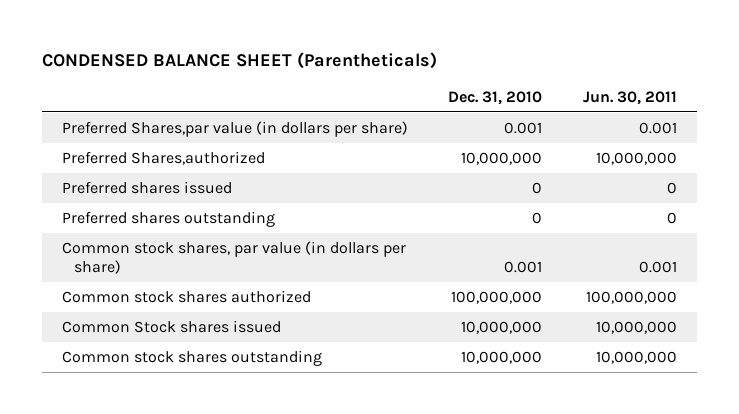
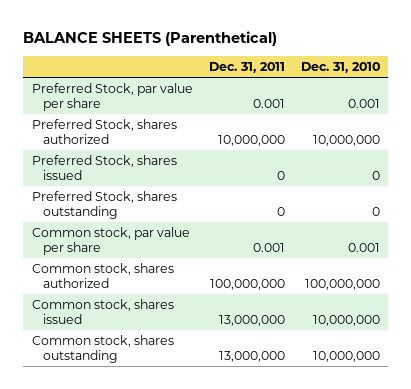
- CONDENSED BALANCE SHEET (Parentheticals)
+ BALANCE SHEETS (Parenthetical)
- | Dec. 31, 2010 | Jun. 30, 2011
+ | Dec. 31, 2011 | Dec. 31, 2010
- Preferred Shares,par value (in dollars per share) | 0.001 | 0.001
- Preferred Shares,authorized | 10,000,000 | 10,000,000
- Preferred shares issued | 0 | 0
- Preferred shares outstanding | 0 | 0
- Common stock shares, par value (in dollars per share) | 0.001 | 0.001
- Common stock shares authorized | 100,000,000 | 100,000,000
- Common Stock shares issued | 10,000,000 | 10,000,000
- Common stock shares outstanding | 10,000,000 | 10,000,000
+ Preferred Stock, par value per share | 0.001 | 0.001
+ Preferred Stock, shares authorized | 10,000,000 | 10,000,000
+ Preferred Stock, shares issued | 0 | 0
+ Preferred Stock, shares outstanding | 0 | 0
+ Common stock, par value per share | 0.001 | 0.001
+ Common stock, shares authorized | 100,000,000 | 100,000,000
+ Common stock, shares issued | 13,000,000 | 10,000,000
+ Common stock, shares outstanding | 13,000,000 | 10,000,000

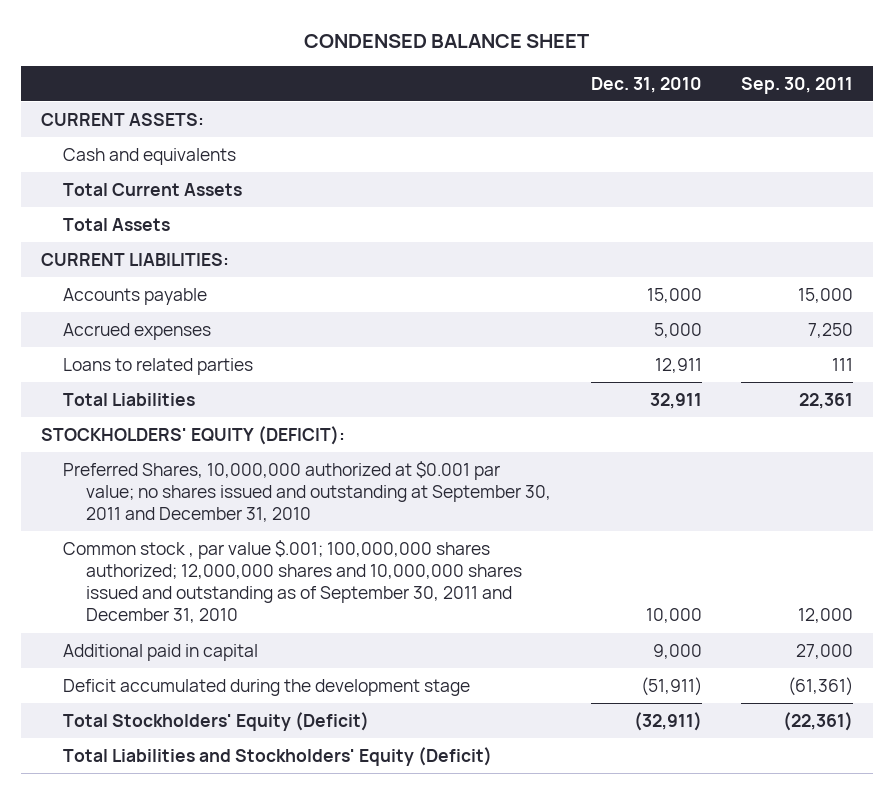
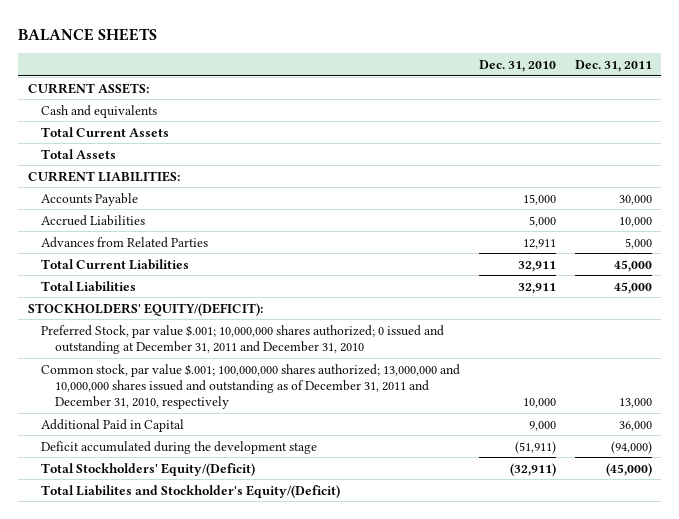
- CONDENSED BALANCE SHEET
+ BALANCE SHEETS
- | Dec. 31, 2010 | Sep. 30, 2011
+ | Dec. 31, 2010 | Dec. 31, 2011
- Accounts payable | 15,000 | 15,000
- Accrued expenses | 5,000 | 7,250
- Loans to related parties | 12,911 | 111
+ Accounts Payable | 15,000 | 30,000
+ Accrued Liabilities | 5,000 | 10,000
+ Advances from Related Parties | 12,911 | 5,000
+ Total Current Liabilities | 32,911 | 45,000
- STOCKHOLDERS' EQUITY (DEFICIT):
- Preferred Shares, 10,000,000 authorized at $0.001 par value; no shares issued and outstanding at September 30, 2011 and December 31, 2010
- Common stock , par value $.001; 100,000,000 shares authorized; 12,000,000 shares and 10,000,000 shares issued and outstanding as of September 30, 2011 and December 31, 2010 | 10,000 | 12,000
- Additional paid in capital | 9,000 | 27,000
+ STOCKHOLDERS' EQUITY/(DEFICIT):
+ Preferred Stock, par value $.001; 10,000,000 shares authorized; 0 issued and outstanding at December 31, 2011 and December 31, 2010
+ Common stock, par value $.001; 100,000,000 shares authorized; 13,000,000 and 10,000,000 shares issued and outstanding as of December 31, 2011 and December 31, 2010, respectively | 10,000 | 13,000
+ Additional Paid in Capital | 9,000 | 36,000
- Total Stockholders' Equity (Deficit) | (32,911) | (22,361)
- Total Liabilities and Stockholders' Equity (Deficit)
+ Total Stockholders' Equity/(Deficit) | (32,911) | (45,000)
+ Total Liabilites and Stockholder's Equity/(Deficit)

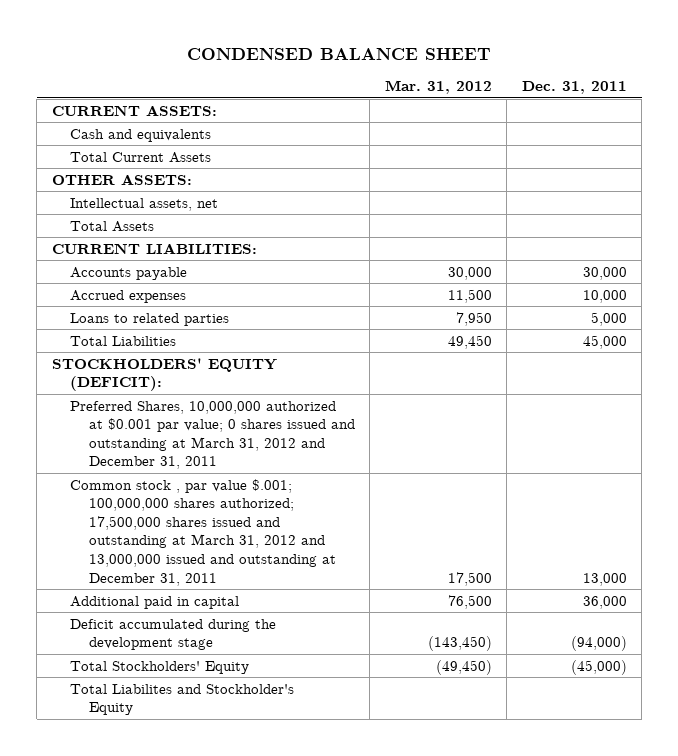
- BALANCE SHEETS
+ CONDENSED BALANCE SHEET
- | Dec. 31, 2010 | Dec. 31, 2011
+ | Mar. 31, 2012 | Dec. 31, 2011
+ OTHER ASSETS:
+ Intellectual assets, net
- Accounts Payable | 15,000 | 30,000
- Accrued Liabilities | 5,000 | 10,000
- Advances from Related Parties | 12,911 | 5,000
- Total Current Liabilities | 32,911 | 45,000
+ Accounts payable | 30,000 | 30,000
+ Accrued expenses | 11,500 | 10,000
+ Loans to related parties | 7,950 | 5,000
- STOCKHOLDERS' EQUITY/(DEFICIT):
- Preferred Stock, par value $.001; 10,000,000 shares authorized; 0 issued and outstanding at December 31, 2011 and December 31, 2010
- Common stock, par value $.001; 100,000,000 shares authorized; 13,000,000 and 10,000,000 shares issued and outstanding as of December 31, 2011 and December 31, 2010, respectively | 10,000 | 13,000
- Additional Paid in Capital | 9,000 | 36,000
+ STOCKHOLDERS' EQUITY (DEFICIT):
+ Preferred Shares, 10,000,000 authorized at $0.001 par value; 0 shares issued and outstanding at March 31, 2012 and December 31, 2011
+ Common stock , par value $.001; 100,000,000 shares authorized; 17,500,000 shares issued and outstanding at March 31, 2012 and 13,000,000 issued and outstanding at December 31, 2011 | 17,500 | 13,000
+ Additional paid in capital | 76,500 | 36,000
- Total Stockholders' Equity/(Deficit) | (32,911) | (45,000)
- Total Liabilites and Stockholder's Equity/(Deficit)
+ Total Stockholders' Equity | (49,450) | (45,000)
+ Total Liabilites and Stockholder's Equity

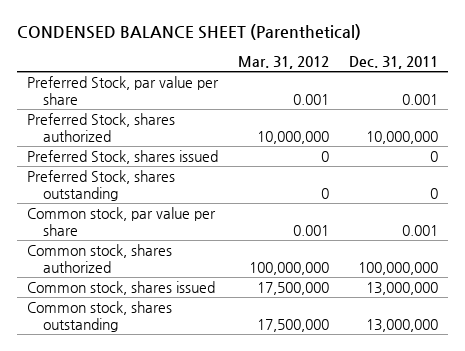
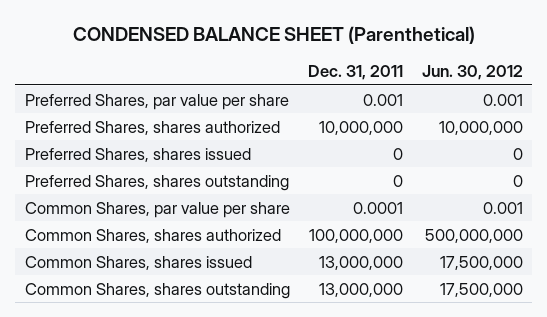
- | Mar. 31, 2012 | Dec. 31, 2011
+ | Dec. 31, 2011 | Jun. 30, 2012
- Preferred Stock, par value per share | 0.001 | 0.001
- Preferred Stock, shares authorized | 10,000,000 | 10,000,000
- Preferred Stock, shares issued | 0 | 0
- Preferred Stock, shares outstanding | 0 | 0
- Common stock, par value per share | 0.001 | 0.001
- Common stock, shares authorized | 100,000,000 | 100,000,000
- Common stock, shares issued | 17,500,000 | 13,000,000
- Common stock, shares outstanding | 17,500,000 | 13,000,000
+ Preferred Shares, par value per share | 0.001 | 0.001
+ Preferred Shares, shares authorized | 10,000,000 | 10,000,000
+ Preferred Shares, shares issued | 0 | 0
+ Preferred Shares, shares outstanding | 0 | 0
+ Common Shares, par value per share | 0.0001 | 0.001
+ Common Shares, shares authorized | 100,000,000 | 500,000,000
+ Common Shares, shares issued | 13,000,000 | 17,500,000
+ Common Shares, shares outstanding | 13,000,000 | 17,500,000

